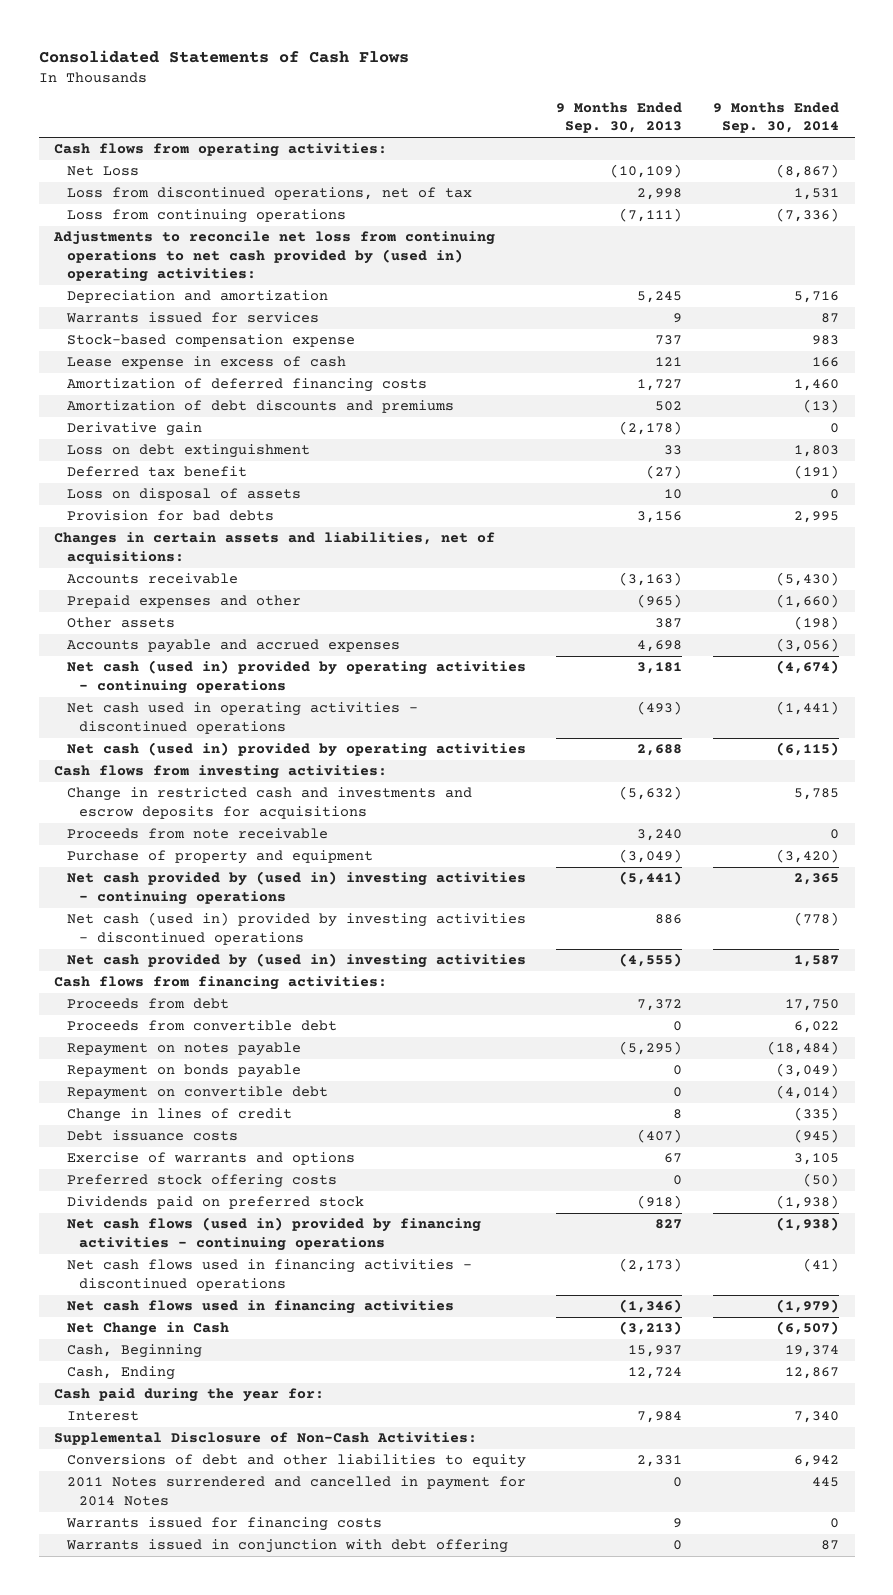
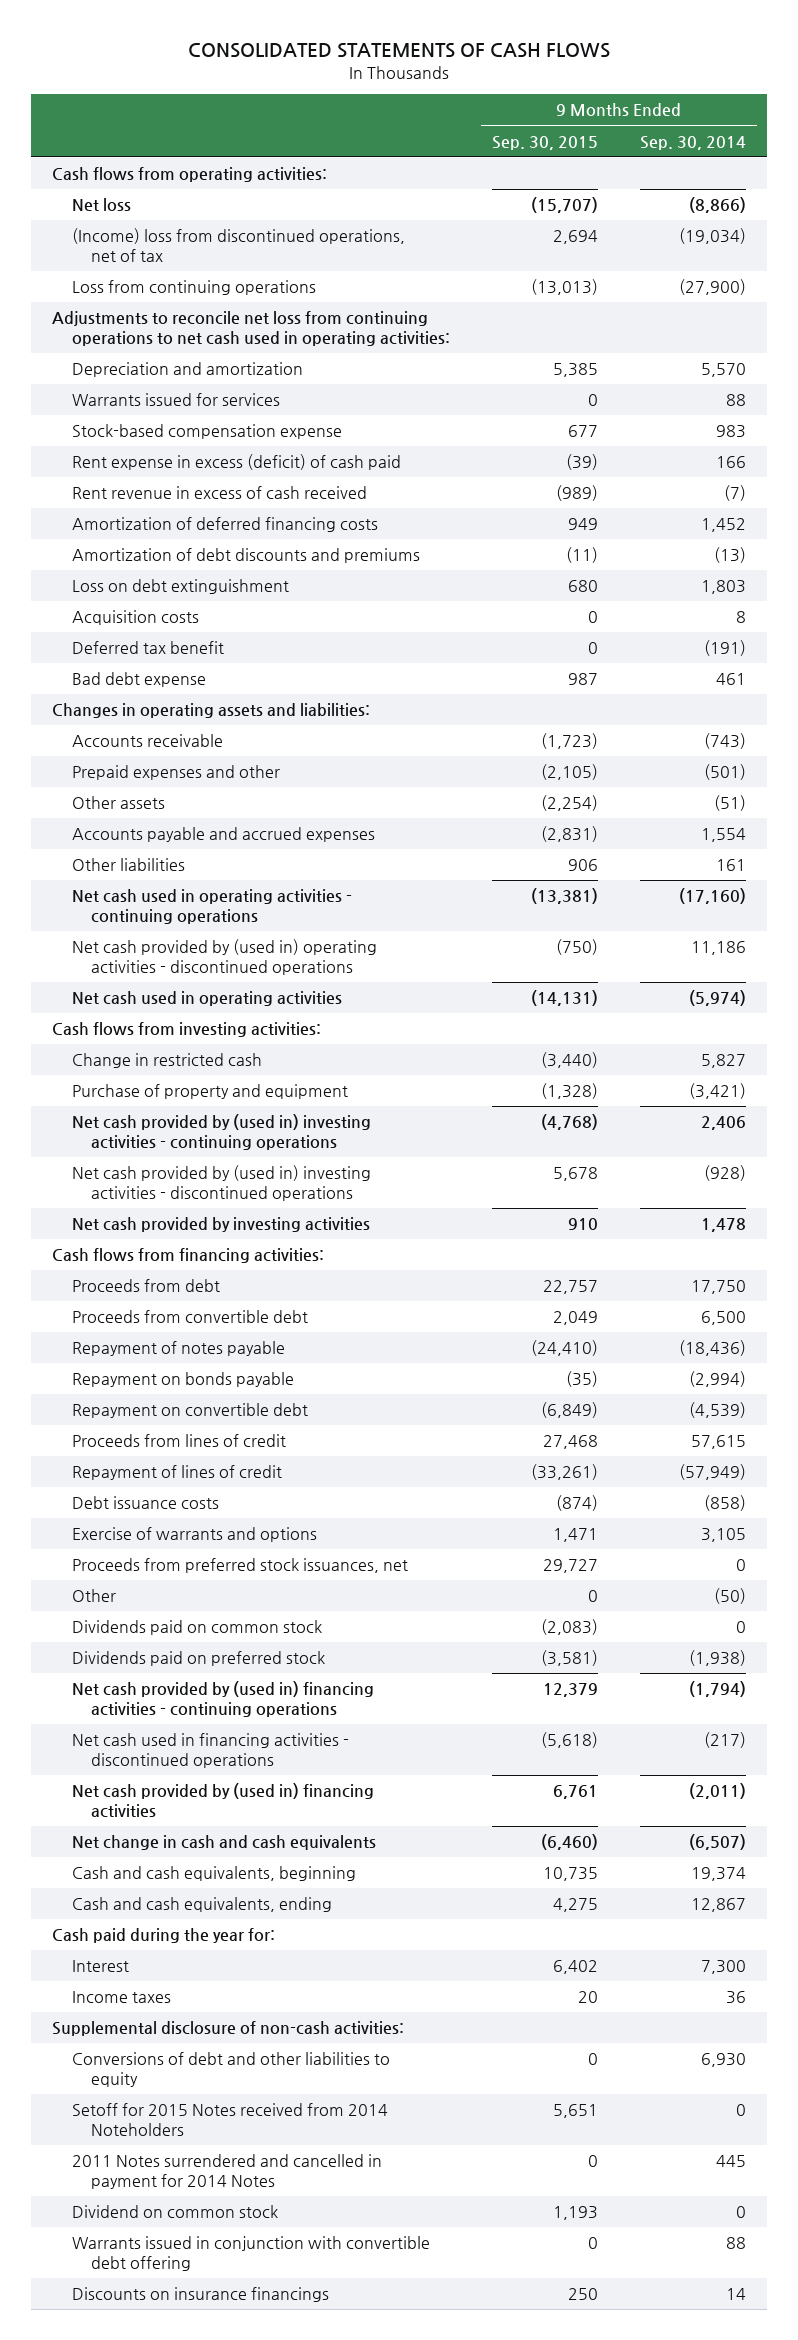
- Consolidated Statements of Cash Flows
+ CONSOLIDATED STATEMENTS OF CASH FLOWS
- | 9 Months Ended Sep. 30, 2013 | 9 Months Ended Sep. 30, 2014
+ | 9 Months Ended Sep. 30, 2015 | 9 Months Ended Sep. 30, 2014
- Net Loss | (10,109) | (8,867)
- Loss from discontinued operations, net of tax | 2,998 | 1,531
- Loss from continuing operations | (7,111) | (7,336)
- Adjustments to reconcile net loss from continuing operations to net cash provided by (used in) operating activities:
- Depreciation and amortization | 5,245 | 5,716
- Warrants issued for services | 9 | 87
+ Net loss | (15,707) | (8,866)
+ (Income) loss from discontinued operations, net of tax | 2,694 | (19,034)
+ Loss from continuing operations | (13,013) | (27,900)
+ Adjustments to reconcile net loss from continuing operations to net cash used in operating activities:
+ Depreciation and amortization | 5,385 | 5,570
+ Warrants issued for services | 0 | 88
- Lease expense in excess of cash | 121 | 166
- Amortization of deferred financing costs | 1,727 | 1,460
+ Rent expense in excess (deficit) of cash paid | (39) | 166
+ Rent revenue in excess of cash received | (989) | (7)
+ Amortization of deferred financing costs | 949 | 1,452
- Derivative gain | (2,178) | 0
+ Acquisition costs | 0 | 8
- Loss on disposal of assets | 10 | 0
- Provision for bad debts | 3,156 | 2,995
- Changes in certain assets and liabilities, net of acquisitions:
- Accounts receivable | (3,163) | (5,430)
- Prepaid expenses and other | (965) | (1,660)
- Other assets | 387 | (198)
- Accounts payable and accrued expenses | 4,698 | (3,056)
- Net cash (used in) provided by operating activities - continuing operations | 3,181 | (4,674)
- Net cash used in operating activities - discontinued operations | (493) | (1,441)
- Net cash (used in) provided by operating activities | 2,688 | (6,115)
+ Bad debt expense | 987 | 461
+ Changes in operating assets and liabilities:
+ Accounts receivable | (1,723) | (743)
+ Prepaid expenses and other | (2,105) | (501)
+ Other assets | (2,254) | (51)
+ Accounts payable and accrued expenses | (2,831) | 1,554
+ Other liabilities | 906 | 161
+ Net cash used in operating activities - continuing operations | (13,381) | (17,160)
+ Net cash provided by (used in) operating activities - discontinued operations | (750) | 11,186
+ Net cash used in operating activities | (14,131) | (5,974)
- Change in restricted cash and investments and escrow deposits for acquisitions | (5,632) | 5,785
- Proceeds from note receivable | 3,240 | 0
- Purchase of property and equipment | (3,049) | (3,420)
- Net cash provided by (used in) investing activities - continuing operations | (5,441) | 2,365
- Net cash (used in) provided by investing activities - discontinued operations | 886 | (778)
- Net cash provided by (used in) investing activities | (4,555) | 1,587
+ Change in restricted cash | (3,440) | 5,827
+ Purchase of property and equipment | (1,328) | (3,421)
+ Net cash provided by (used in) investing activities - continuing operations | (4,768) | 2,406
+ Net cash provided by (used in) investing activities - discontinued operations | 5,678 | (928)
+ Net cash provided by investing activities | 910 | 1,478
- Proceeds from convertible debt | 0 | 6,022
- Repayment on notes payable | (5,295) | (18,484)
- Repayment on bonds payable | 0 | (3,049)
- Repayment on convertible debt | 0 | (4,014)
- Change in lines of credit | 8 | (335)
- Debt issuance costs | (407) | (945)
+ Proceeds from convertible debt | 2,049 | 6,500
+ Repayment of notes payable | (24,410) | (18,436)
+ Repayment on bonds payable | (35) | (2,994)
+ Repayment on convertible debt | (6,849) | (4,539)
+ Proceeds from lines of credit | 27,468 | 57,615
+ Repayment of lines of credit | (33,261) | (57,949)
+ Debt issuance costs | (874) | (858)
- Preferred stock offering costs | 0 | (50)
+ Proceeds from preferred stock issuances, net | 29,727 | 0
+ Other | 0 | (50)
+ Dividends paid on common stock | (2,083) | 0
- Net cash flows (used in) provided by financing activities - continuing operations | 827 | (1,938)
- Net cash flows used in financing activities - discontinued operations | (2,173) | (41)
- Net cash flows used in financing activities | (1,346) | (1,979)
- Net Change in Cash | (3,213) | (6,507)
- Cash, Beginning | 15,937 | 19,374
- Cash, Ending | 12,724 | 12,867
+ Net cash provided by (used in) financing activities - continuing operations | 12,379 | (1,794)
+ Net cash used in financing activities - discontinued operations | (5,618) | (217)
+ Net cash provided by (used in) financing activities | 6,761 | (2,011)
+ Net change in cash and cash equivalents | (6,460) | (6,507)
+ Cash and cash equivalents, beginning | 10,735 | 19,374
+ Cash and cash equivalents, ending | 4,275 | 12,867
- Interest | 7,984 | 7,340
- Supplemental Disclosure of Non-Cash Activities:
- Conversions of debt and other liabilities to equity | 2,331 | 6,942
+ Interest | 6,402 | 7,300
+ Income taxes | 20 | 36
+ Supplemental disclosure of non-cash activities:
+ Conversions of debt and other liabilities to equity | 0 | 6,930
+ Setoff for 2015 Notes received from 2014 Noteholders | 5,651 | 0
- Warrants issued for financing costs | 9 | 0
- Warrants issued in conjunction with debt offering | 0 | 87
+ Dividend on common stock | 1,193 | 0
+ Warrants issued in conjunction with convertible debt offering | 0 | 88
+ Discounts on insurance financings | 250 | 14

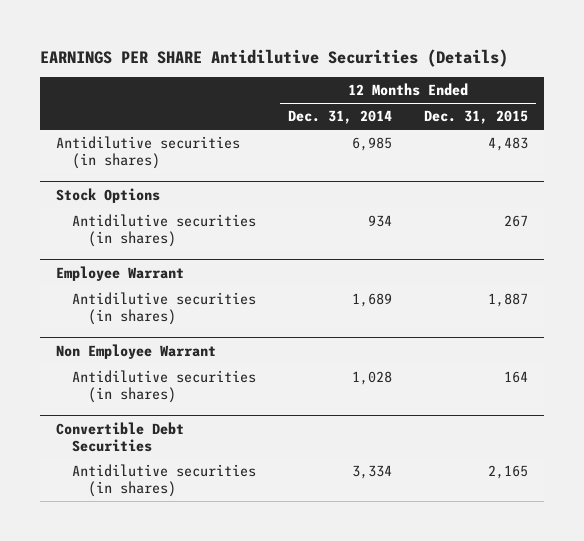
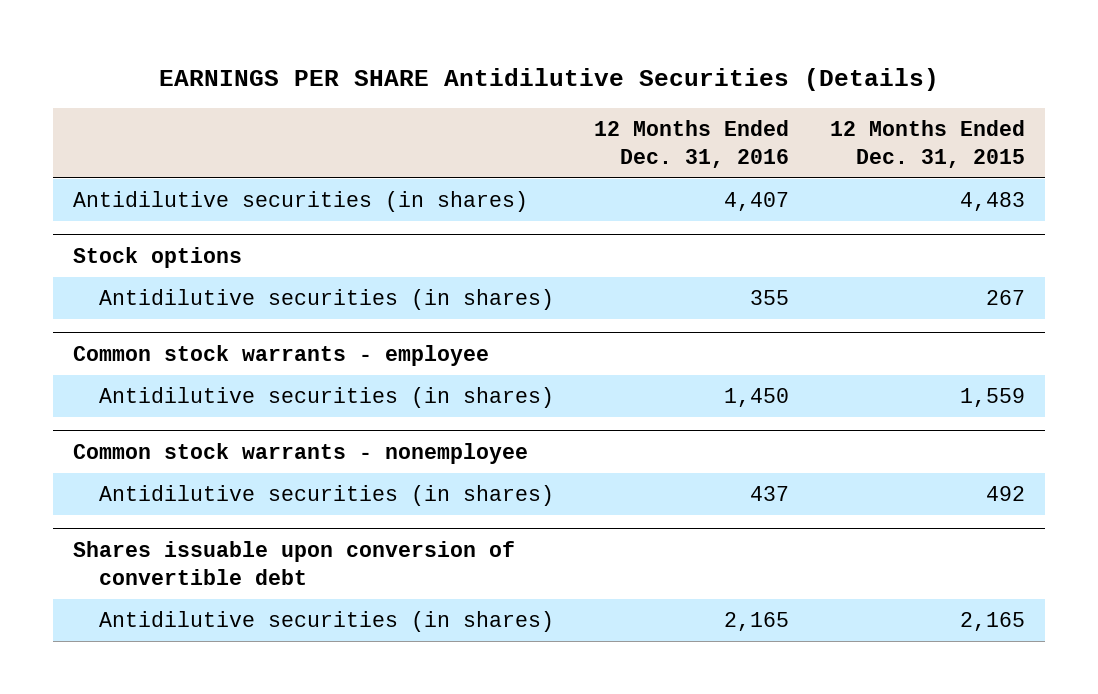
- | 12 Months Ended Dec. 31, 2014 | 12 Months Ended Dec. 31, 2015
+ | 12 Months Ended Dec. 31, 2016 | 12 Months Ended Dec. 31, 2015
- Stock Options
+ Stock options
- Employee Warrant
- Antidilutive securities (in shares) | 1,689 | 1,887
- Non Employee Warrant
- Antidilutive securities (in shares) | 1,028 | 164
- Convertible Debt Securities
+ Common stock warrants - employee
+ Antidilutive securities (in shares) | 1,450 | 1,559
+ Common stock warrants - nonemployee
+ Antidilutive securities (in shares) | 437 | 492
+ Shares issuable upon conversion of convertible debt

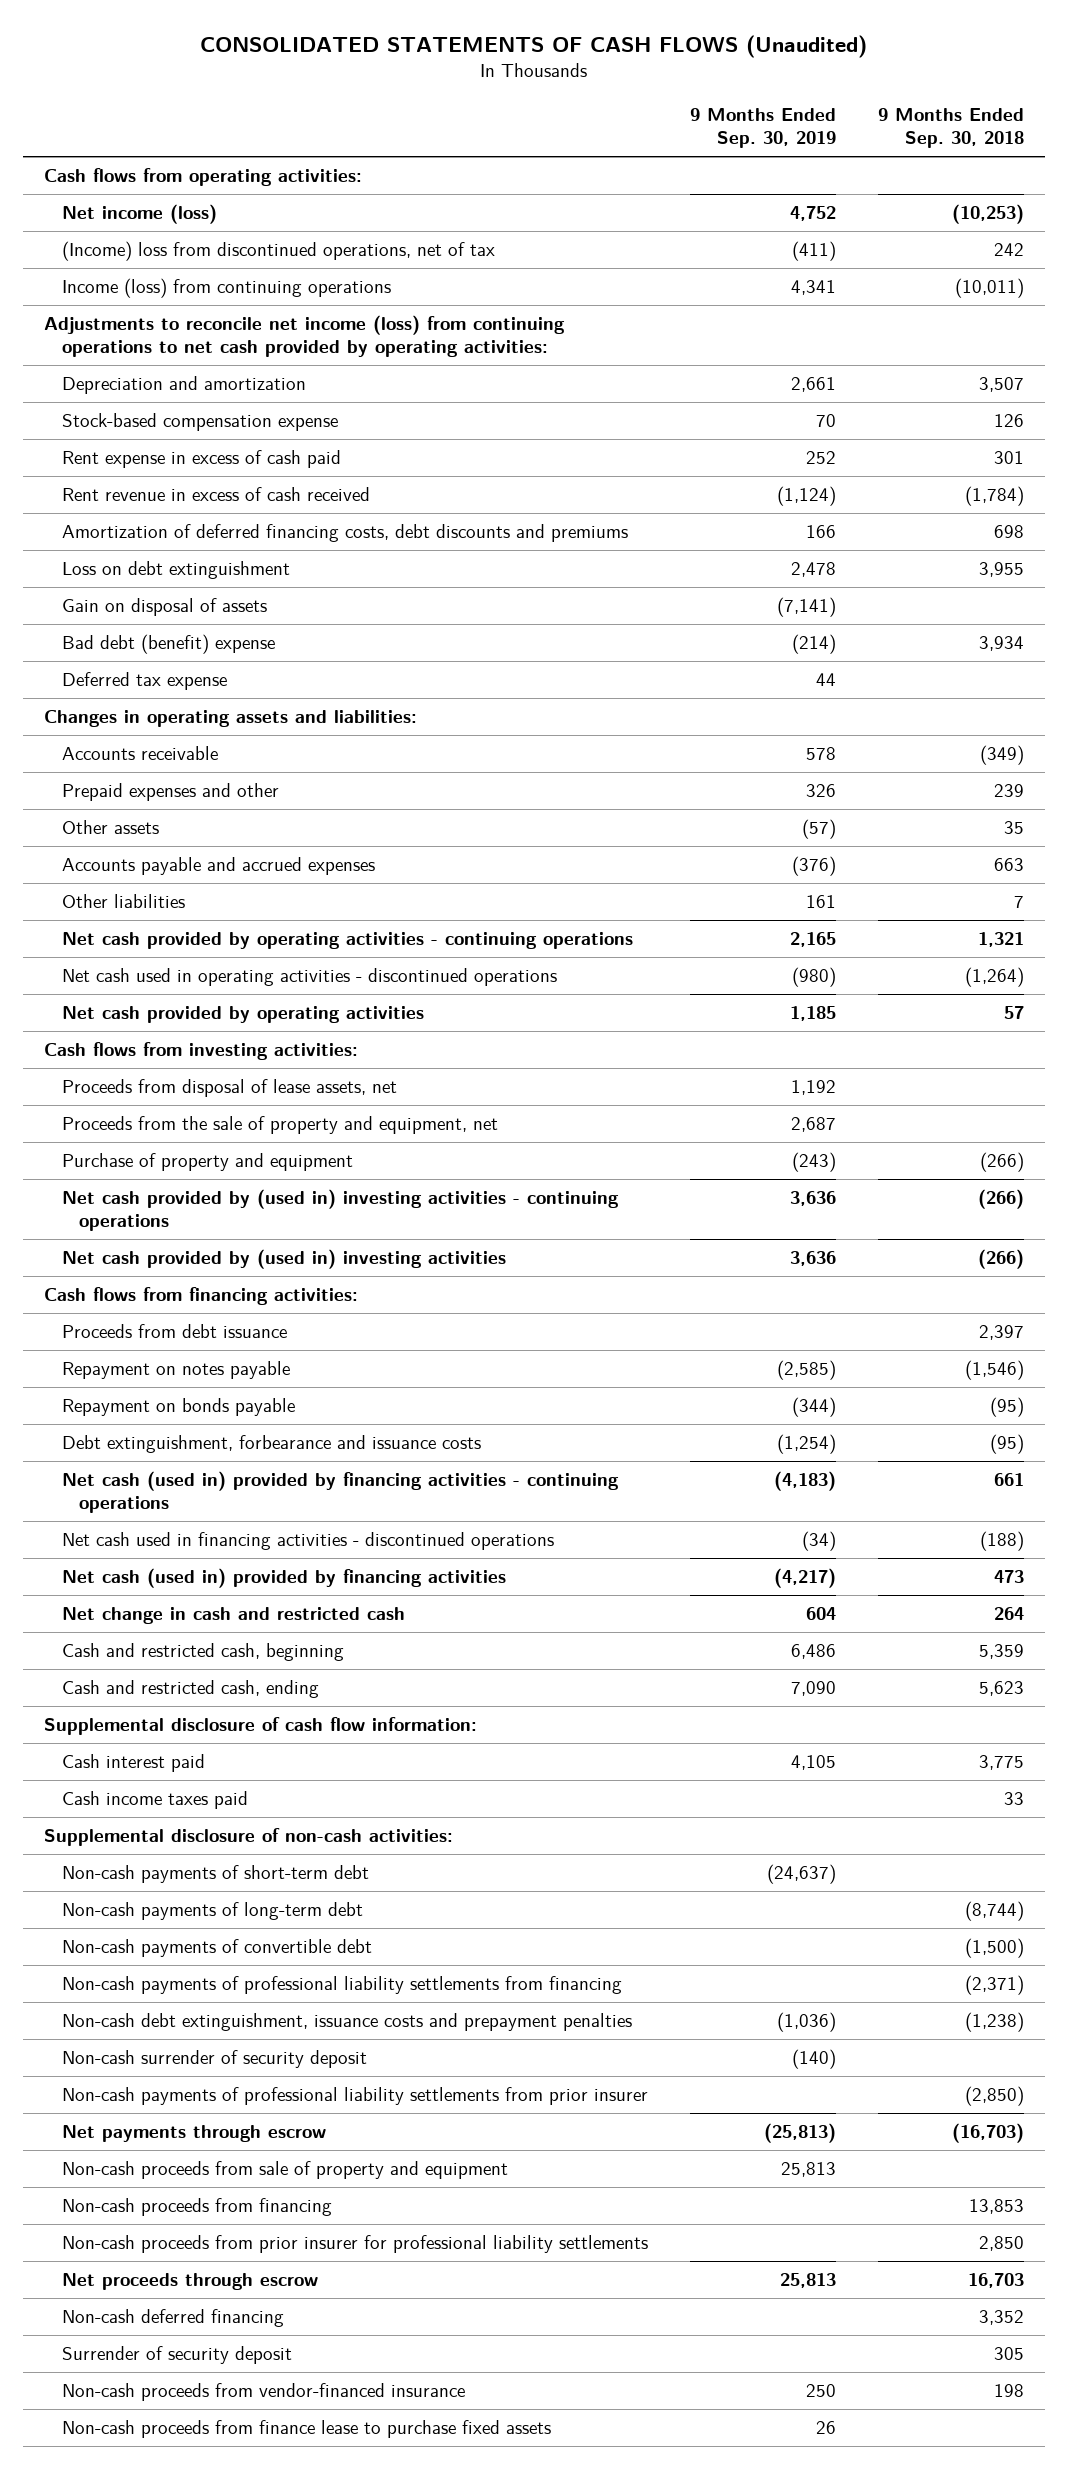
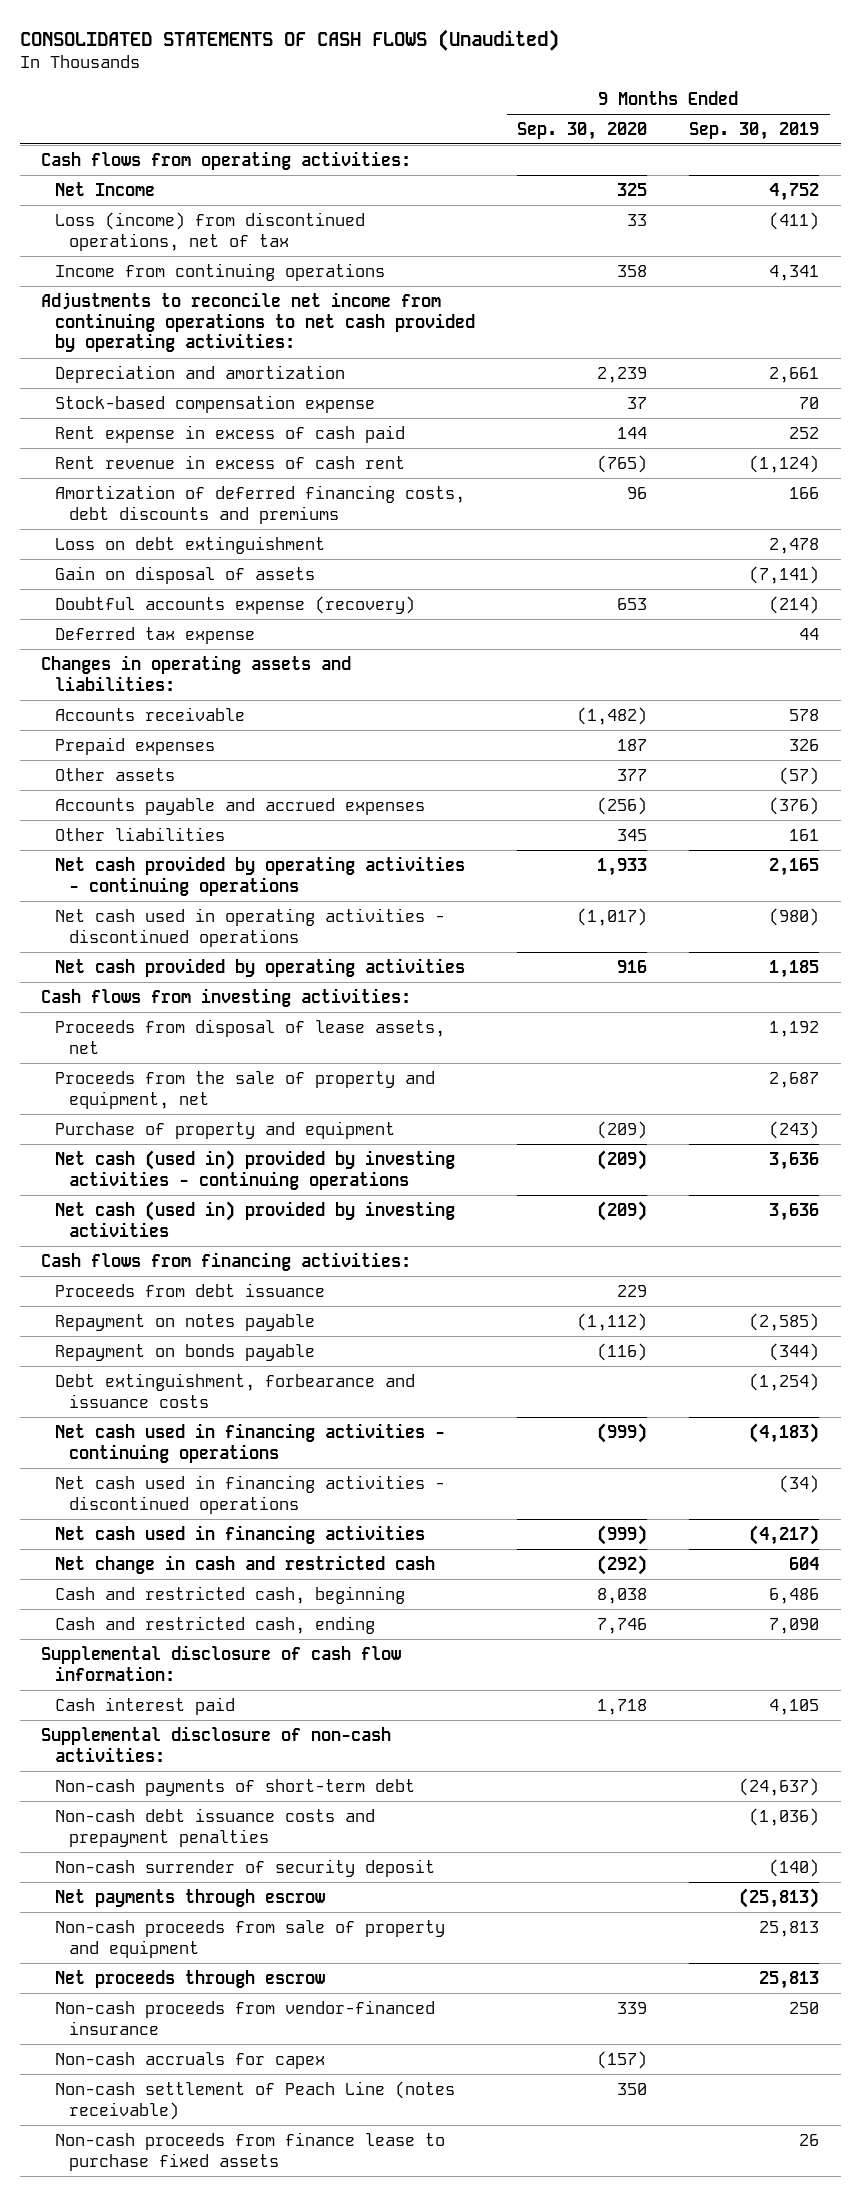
- | 9 Months Ended Sep. 30, 2019 | 9 Months Ended Sep. 30, 2018
+ | 9 Months Ended Sep. 30, 2020 | 9 Months Ended Sep. 30, 2019
- Net income (loss) | 4,752 | (10,253)
- (Income) loss from discontinued operations, net of tax | (411) | 242
- Income (loss) from continuing operations | 4,341 | (10,011)
- Adjustments to reconcile net income (loss) from continuing operations to net cash provided by operating activities:
+ Net Income | 325 | 4,752
+ Loss (income) from discontinued operations, net of tax | 33 | (411)
+ Income from continuing operations | 358 | 4,341
+ Adjustments to reconcile net income from continuing operations to net cash provided by operating activities:
- Rent revenue in excess of cash received | (1,124) | (1,784)
+ Rent revenue in excess of cash rent | (765) | (1,124)
- Bad debt (benefit) expense | (214) | 3,934
+ Doubtful accounts expense (recovery) | 653 | (214)
- Prepaid expenses and other | 326 | 239
+ Prepaid expenses | 187 | 326
- Net cash provided by (used in) investing activities - continuing operations | 3,636 | (266)
- Net cash provided by (used in) investing activities | 3,636 | (266)
+ Net cash (used in) provided by investing activities - continuing operations | (209) | 3,636
+ Net cash (used in) provided by investing activities | (209) | 3,636
- Net cash (used in) provided by financing activities - continuing operations | (4,183) | 661
+ Net cash used in financing activities - continuing operations | (999) | (4,183)
- Net cash (used in) provided by financing activities | (4,217) | 473
+ Net cash used in financing activities | (999) | (4,217)
- Cash income taxes paid | | 33
- Non-cash payments of long-term debt | | (8,744)
- Non-cash payments of convertible debt | | (1,500)
- Non-cash payments of professional liability settlements from financing | | (2,371)
- Non-cash debt extinguishment, issuance costs and prepayment penalties | (1,036) | (1,238)
+ Non-cash debt issuance costs and prepayment penalties | | (1,036)
- Non-cash payments of professional liability settlements from prior insurer | | (2,850)
- Non-cash proceeds from financing | | 13,853
- Non-cash proceeds from prior insurer for professional liability settlements | | 2,850
- Non-cash deferred financing | | 3,352
- Surrender of security deposit | | 305
+ Non-cash accruals for capex | (157) |
+ Non-cash settlement of Peach Line (notes receivable) | 350 |

